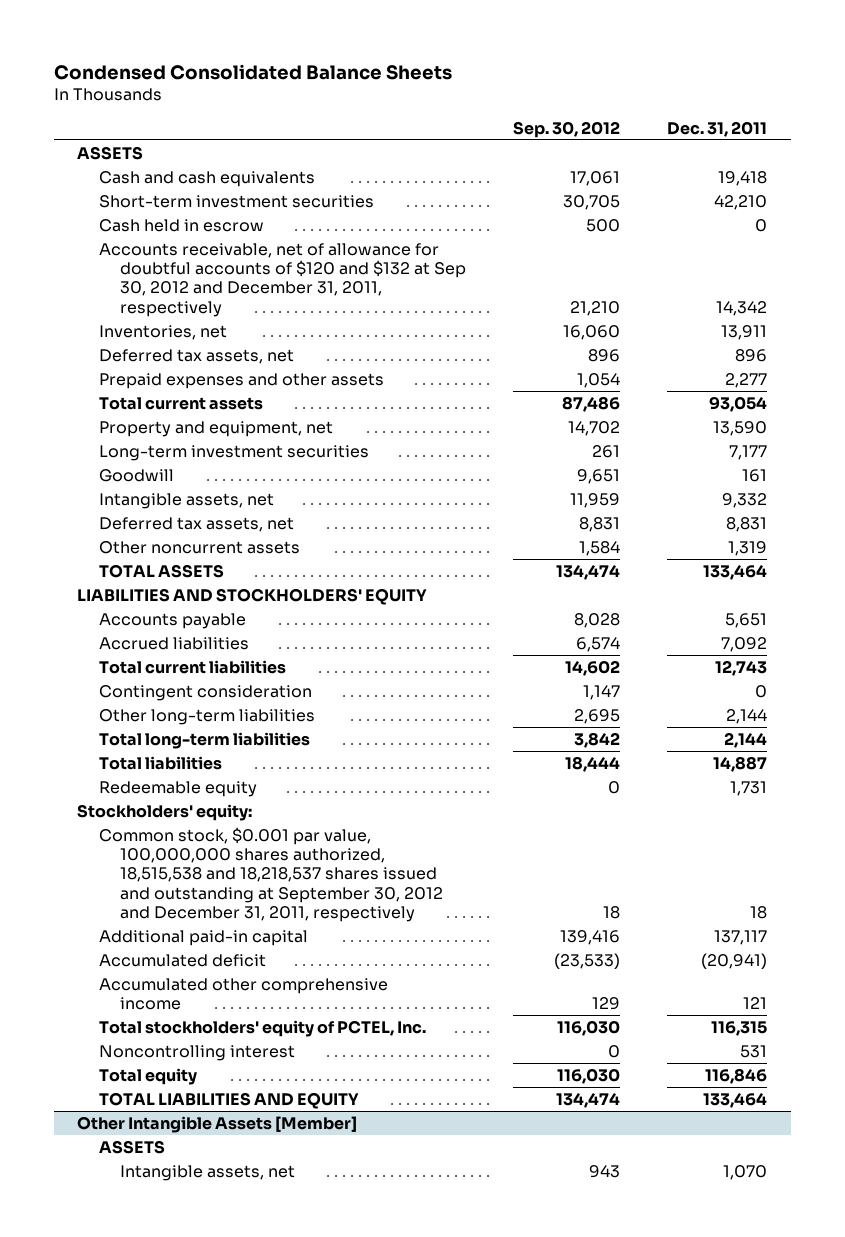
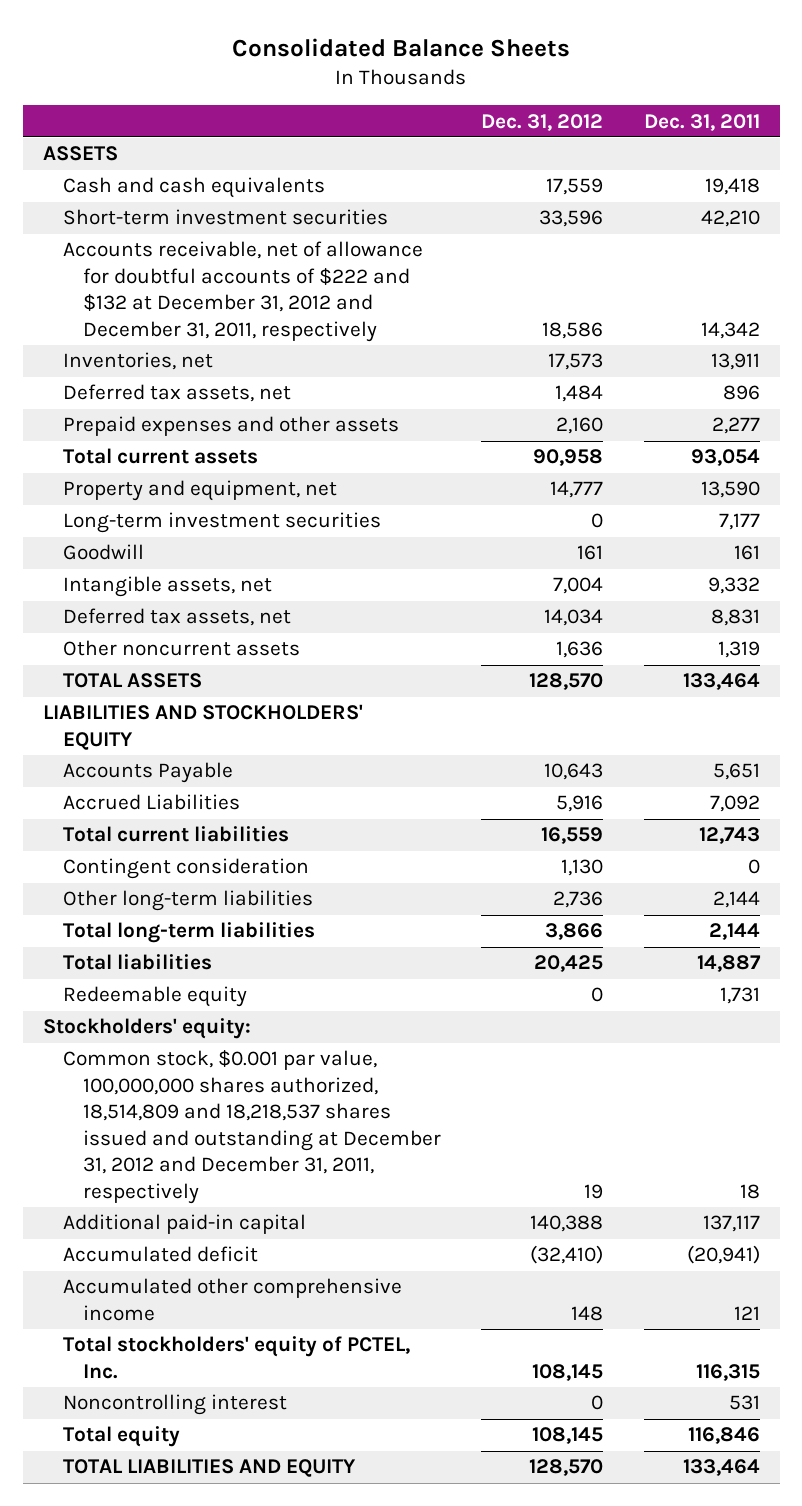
- Condensed Consolidated Balance Sheets
+ Consolidated Balance Sheets
- | Sep. 30, 2012 | Dec. 31, 2011
+ | Dec. 31, 2012 | Dec. 31, 2011
- Cash held in escrow | 500 | 0
- Accounts receivable, net of allowance for doubtful accounts of $120 and $132 at Sep 30, 2012 and December 31, 2011, respectively | 21,210 | 14,342
+ Accounts receivable, net of allowance for doubtful accounts of $222 and $132 at December 31, 2012 and December 31, 2011, respectively | 18,586 | 14,342
- Accounts payable | 8,028 | 5,651
- Accrued liabilities | 6,574 | 7,092
+ Accounts Payable | 10,643 | 5,651
+ Accrued Liabilities | 5,916 | 7,092
- Common stock, $0.001 par value, 100,000,000 shares authorized, 18,515,538 and 18,218,537 shares issued and outstanding at September 30, 2012 and December 31, 2011, respectively | 18 | 18
+ Common stock, $0.001 par value, 100,000,000 shares authorized, 18,514,809 and 18,218,537 shares issued and outstanding at December 31, 2012 and December 31, 2011, respectively | 19 | 18
- Other Intangible Assets [Member]
- ASSETS
- Intangible assets, net | 943 | 1,070

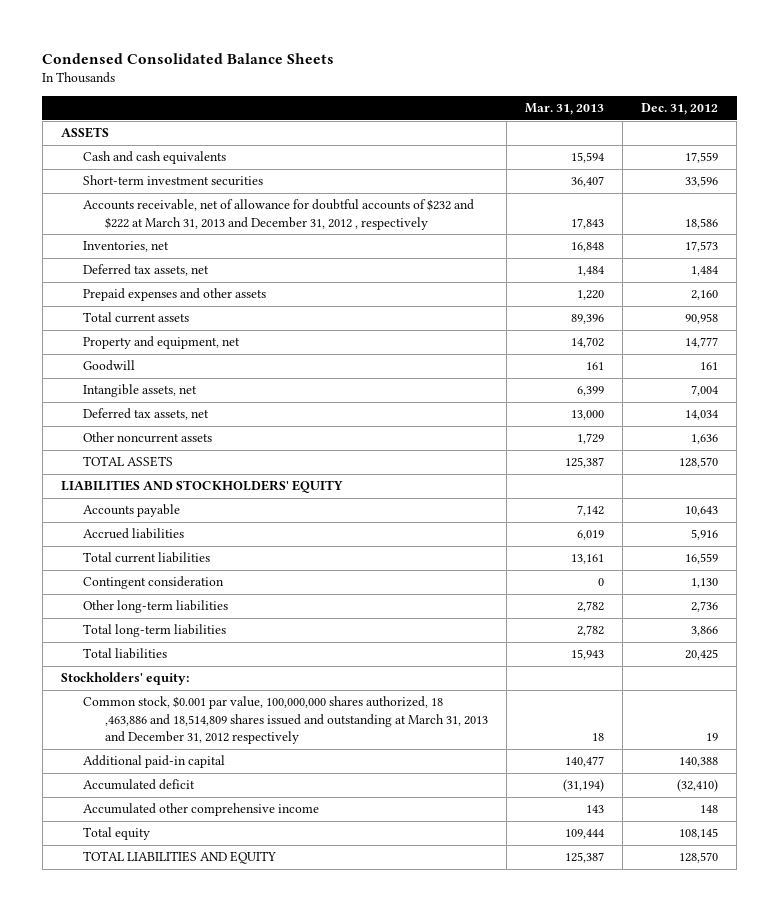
- Consolidated Balance Sheets
+ Condensed Consolidated Balance Sheets
- | Dec. 31, 2012 | Dec. 31, 2011
+ | Mar. 31, 2013 | Dec. 31, 2012
- Accounts receivable, net of allowance for doubtful accounts of $222 and $132 at December 31, 2012 and December 31, 2011, respectively | 18,586 | 14,342
+ Accounts receivable, net of allowance for doubtful accounts of $232 and $222 at March 31, 2013 and December 31, 2012 , respectively | 17,843 | 18,586
- Long-term investment securities | 0 | 7,177
- Accounts Payable | 10,643 | 5,651
- Accrued Liabilities | 5,916 | 7,092
+ Accounts payable | 7,142 | 10,643
+ Accrued liabilities | 6,019 | 5,916
- Redeemable equity | 0 | 1,731
- Common stock, $0.001 par value, 100,000,000 shares authorized, 18,514,809 and 18,218,537 shares issued and outstanding at December 31, 2012 and December 31, 2011, respectively | 19 | 18
+ Common stock, $0.001 par value, 100,000,000 shares authorized, 18 ,463,886 and 18,514,809 shares issued and outstanding at March 31, 2013 and December 31, 2012 respectively | 18 | 19
- Total stockholders' equity of PCTEL, Inc. | 108,145 | 116,315
- Noncontrolling interest | 0 | 531

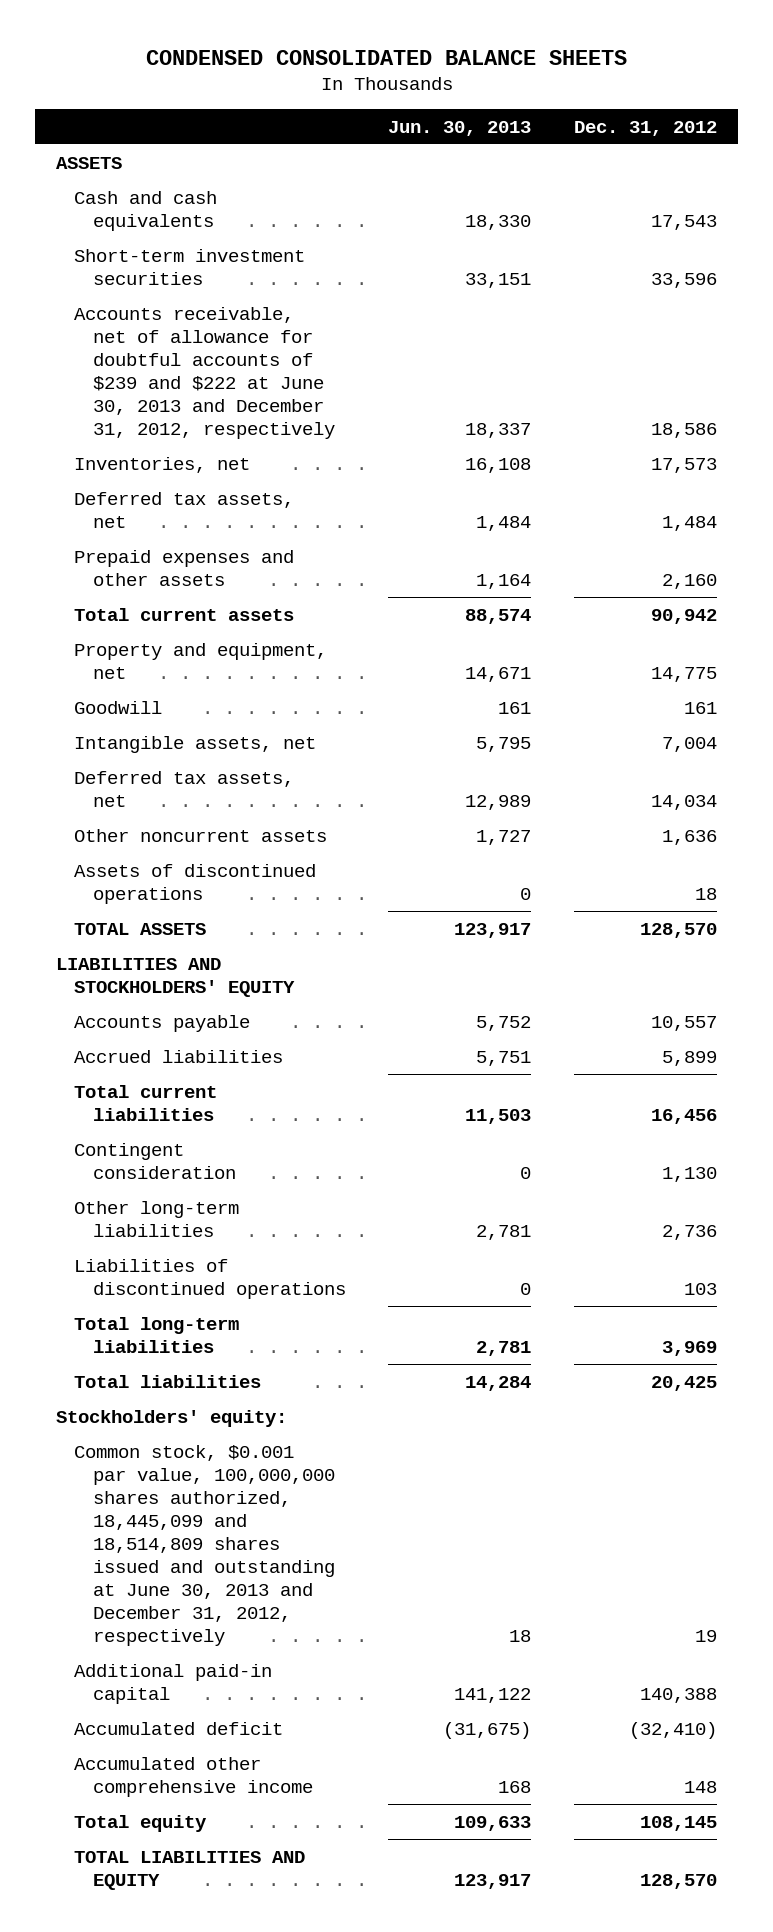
- Condensed Consolidated Balance Sheets
+ CONDENSED CONSOLIDATED BALANCE SHEETS
- | Mar. 31, 2013 | Dec. 31, 2012
+ | Jun. 30, 2013 | Dec. 31, 2012
- Cash and cash equivalents | 15,594 | 17,559
+ Cash and cash equivalents | 18,330 | 17,543
- Accounts receivable, net of allowance for doubtful accounts of $232 and $222 at March 31, 2013 and December 31, 2012 , respectively | 17,843 | 18,586
+ Accounts receivable, net of allowance for doubtful accounts of $239 and $222 at June 30, 2013 and December 31, 2012, respectively | 18,337 | 18,586
- Total current assets | 89,396 | 90,958
- Property and equipment, net | 14,702 | 14,777
+ Total current assets | 88,574 | 90,942
+ Property and equipment, net | 14,671 | 14,775
+ Assets of discontinued operations | 0 | 18
- Accounts payable | 7,142 | 10,643
- Accrued liabilities | 6,019 | 5,916
- Total current liabilities | 13,161 | 16,559
+ Accounts payable | 5,752 | 10,557
+ Accrued liabilities | 5,751 | 5,899
+ Total current liabilities | 11,503 | 16,456
- Total long-term liabilities | 2,782 | 3,866
+ Liabilities of discontinued operations | 0 | 103
+ Total long-term liabilities | 2,781 | 3,969
- Common stock, $0.001 par value, 100,000,000 shares authorized, 18 ,463,886 and 18,514,809 shares issued and outstanding at March 31, 2013 and December 31, 2012 respectively | 18 | 19
+ Common stock, $0.001 par value, 100,000,000 shares authorized, 18,445,099 and 18,514,809 shares issued and outstanding at June 30, 2013 and December 31, 2012, respectively | 18 | 19

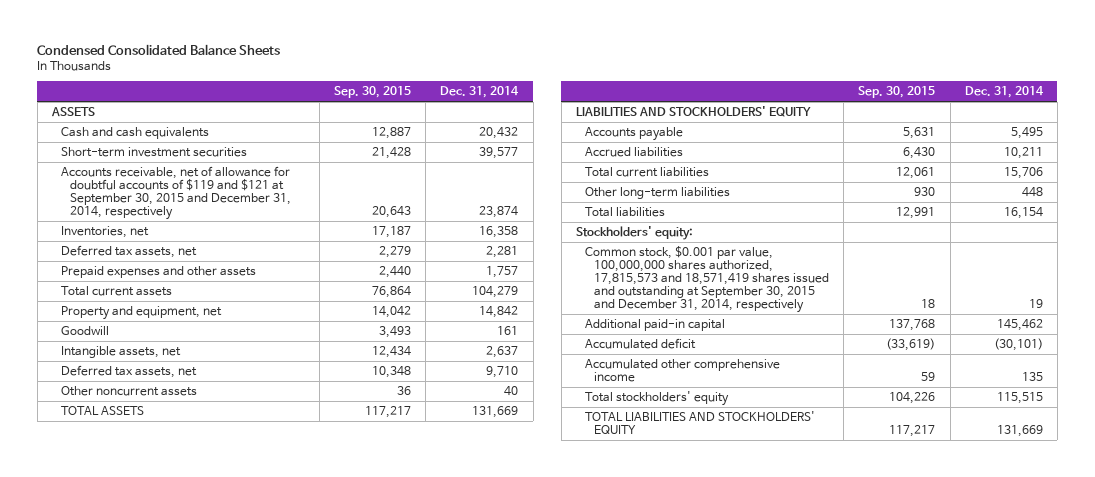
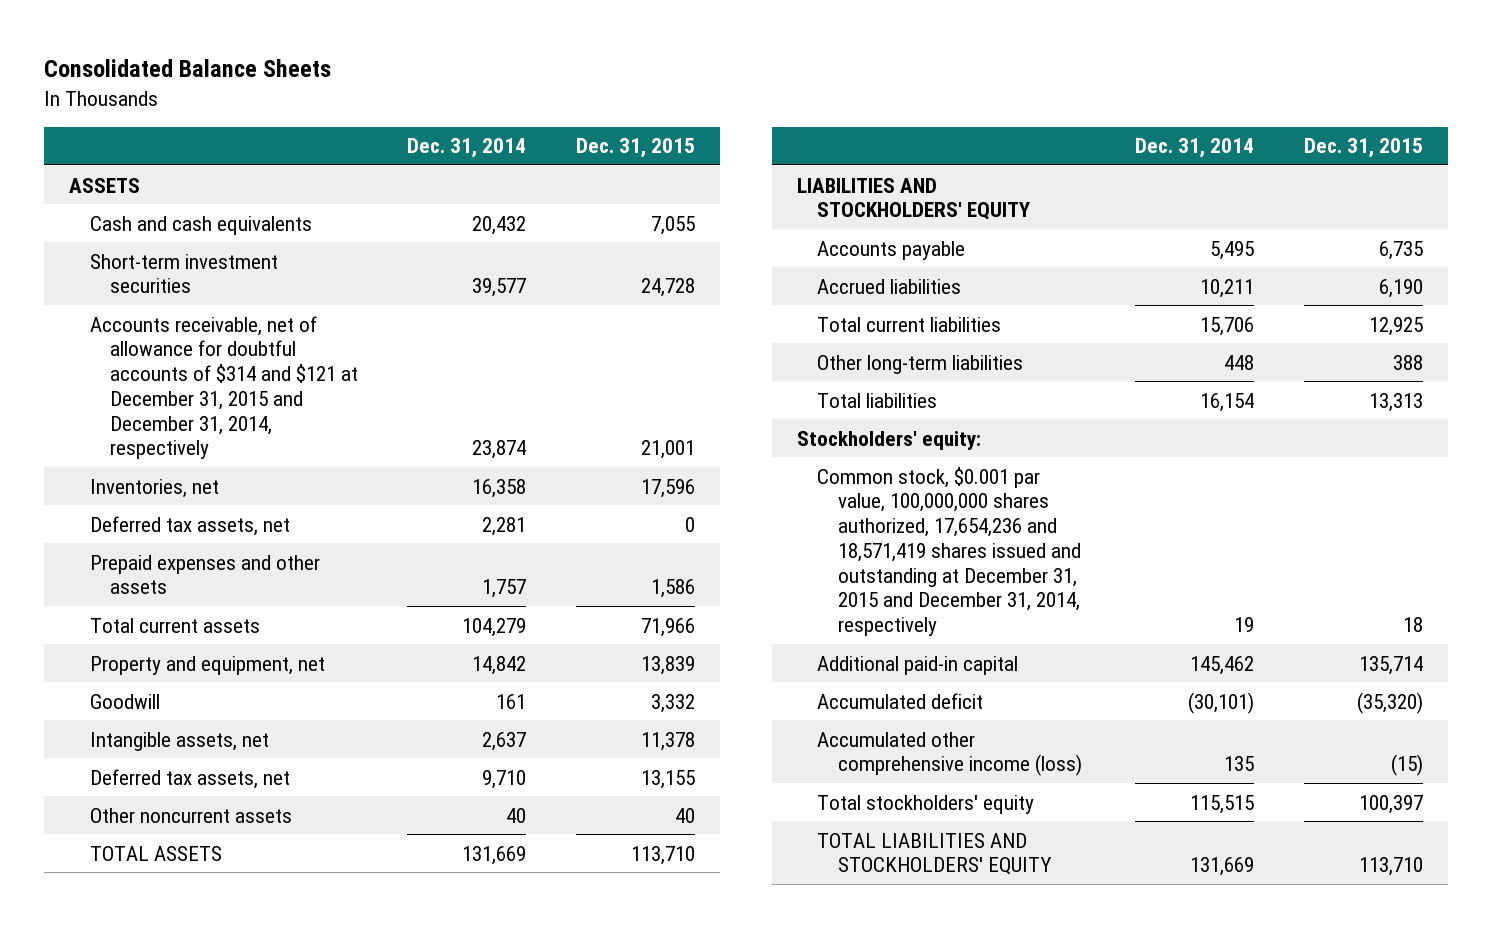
- Condensed Consolidated Balance Sheets
+ Consolidated Balance Sheets
- | Sep. 30, 2015 | Dec. 31, 2014
+ | Dec. 31, 2014 | Dec. 31, 2015
- Accounts receivable, net of allowance for doubtful accounts of $119 and $121 at September 30, 2015 and December 31, 2014, respectively | 20,643 | 23,874
+ Accounts receivable, net of allowance for doubtful accounts of $314 and $121 at December 31, 2015 and December 31, 2014, respectively | 23,874 | 21,001
- Common stock, $0.001 par value, 100,000,000 shares authorized, 17,815,573 and 18,571,419 shares issued and outstanding at September 30, 2015 and December 31, 2014, respectively | 18 | 19
+ Common stock, $0.001 par value, 100,000,000 shares authorized, 17,654,236 and 18,571,419 shares issued and outstanding at December 31, 2015 and December 31, 2014, respectively | 19 | 18
- Accumulated other comprehensive income | 59 | 135
+ Accumulated other comprehensive income (loss) | 135 | (15)

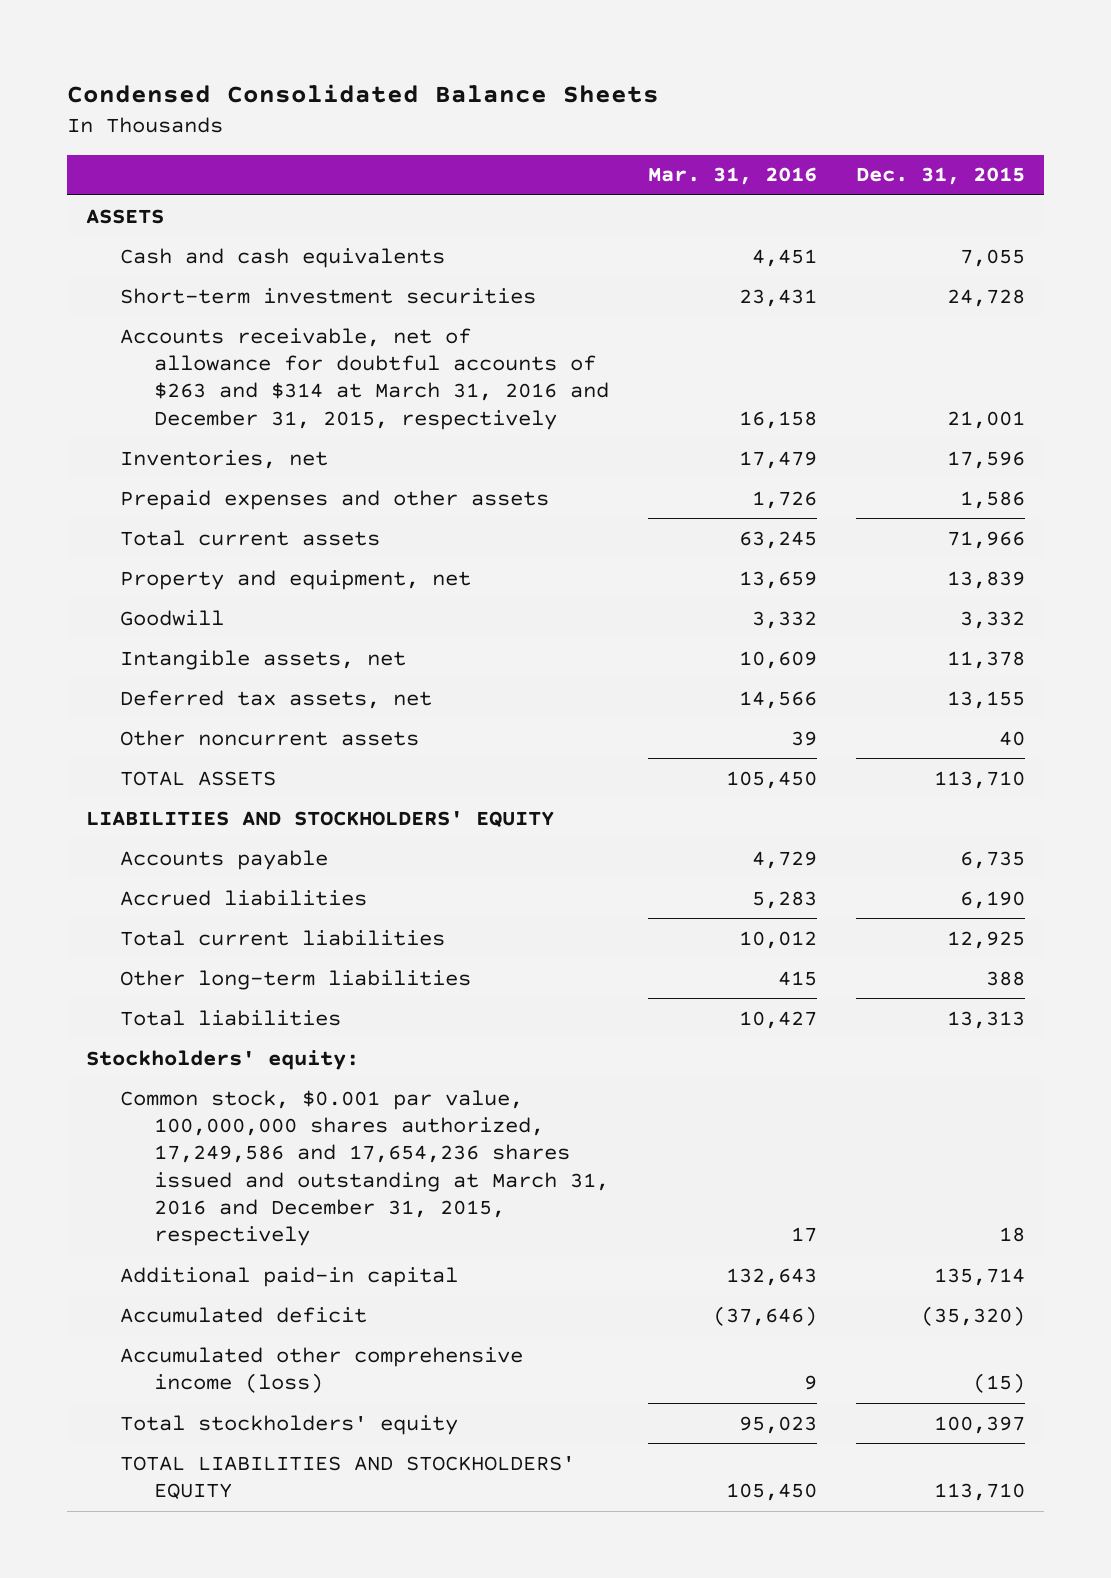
- Consolidated Balance Sheets
+ Condensed Consolidated Balance Sheets
- | Dec. 31, 2014 | Dec. 31, 2015
+ | Mar. 31, 2016 | Dec. 31, 2015
- Accounts receivable, net of allowance for doubtful accounts of $314 and $121 at December 31, 2015 and December 31, 2014, respectively | 23,874 | 21,001
+ Accounts receivable, net of allowance for doubtful accounts of $263 and $314 at March 31, 2016 and December 31, 2015, respectively | 16,158 | 21,001
- Deferred tax assets, net | 2,281 | 0
- Common stock, $0.001 par value, 100,000,000 shares authorized, 17,654,236 and 18,571,419 shares issued and outstanding at December 31, 2015 and December 31, 2014, respectively | 19 | 18
+ Common stock, $0.001 par value, 100,000,000 shares authorized, 17,249,586 and 17,654,236 shares issued and outstanding at March 31, 2016 and December 31, 2015, respectively | 17 | 18

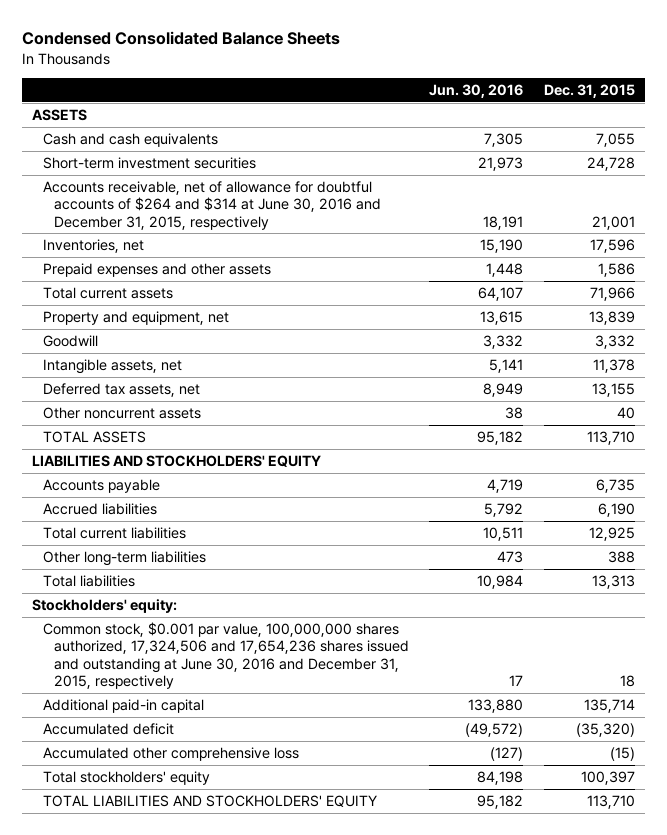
- | Mar. 31, 2016 | Dec. 31, 2015
+ | Jun. 30, 2016 | Dec. 31, 2015
- Accounts receivable, net of allowance for doubtful accounts of $263 and $314 at March 31, 2016 and December 31, 2015, respectively | 16,158 | 21,001
+ Accounts receivable, net of allowance for doubtful accounts of $264 and $314 at June 30, 2016 and December 31, 2015, respectively | 18,191 | 21,001
- Common stock, $0.001 par value, 100,000,000 shares authorized, 17,249,586 and 17,654,236 shares issued and outstanding at March 31, 2016 and December 31, 2015, respectively | 17 | 18
+ Common stock, $0.001 par value, 100,000,000 shares authorized, 17,324,506 and 17,654,236 shares issued and outstanding at June 30, 2016 and December 31, 2015, respectively | 17 | 18
- Accumulated other comprehensive income (loss) | 9 | (15)
+ Accumulated other comprehensive loss | (127) | (15)

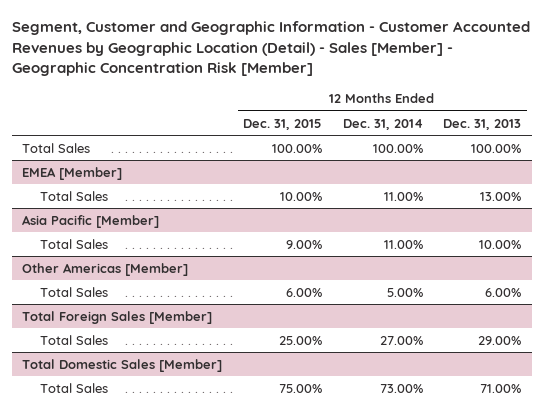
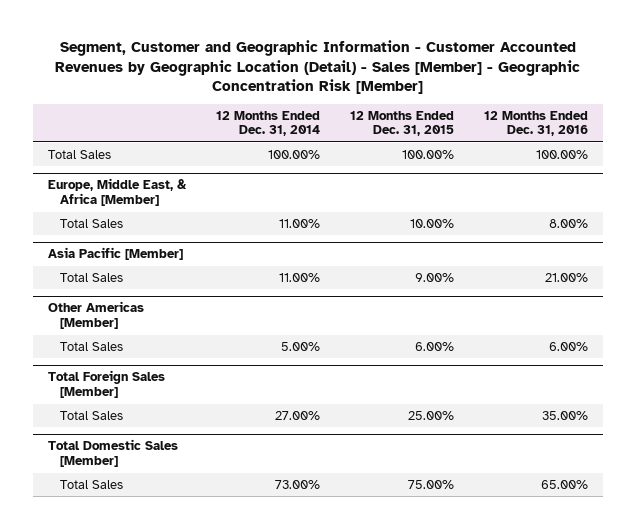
- | 12 Months Ended Dec. 31, 2015 | 12 Months Ended Dec. 31, 2014 | 12 Months Ended Dec. 31, 2013
+ | 12 Months Ended Dec. 31, 2014 | 12 Months Ended Dec. 31, 2015 | 12 Months Ended Dec. 31, 2016
- EMEA [Member]
+ Europe, Middle East, & Africa [Member]

